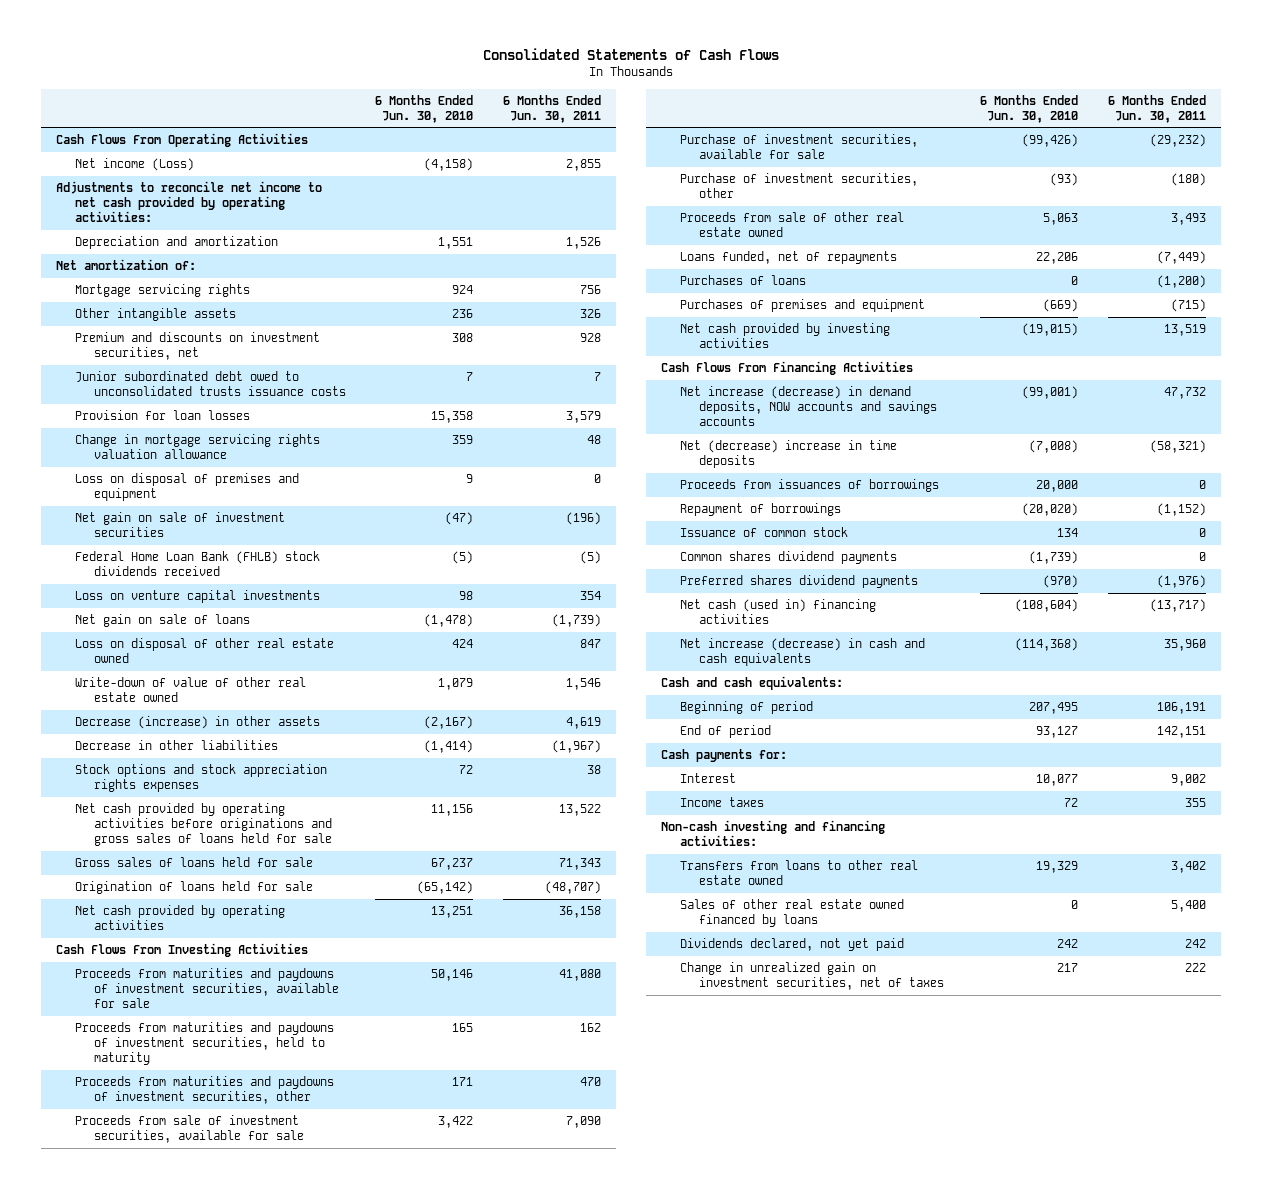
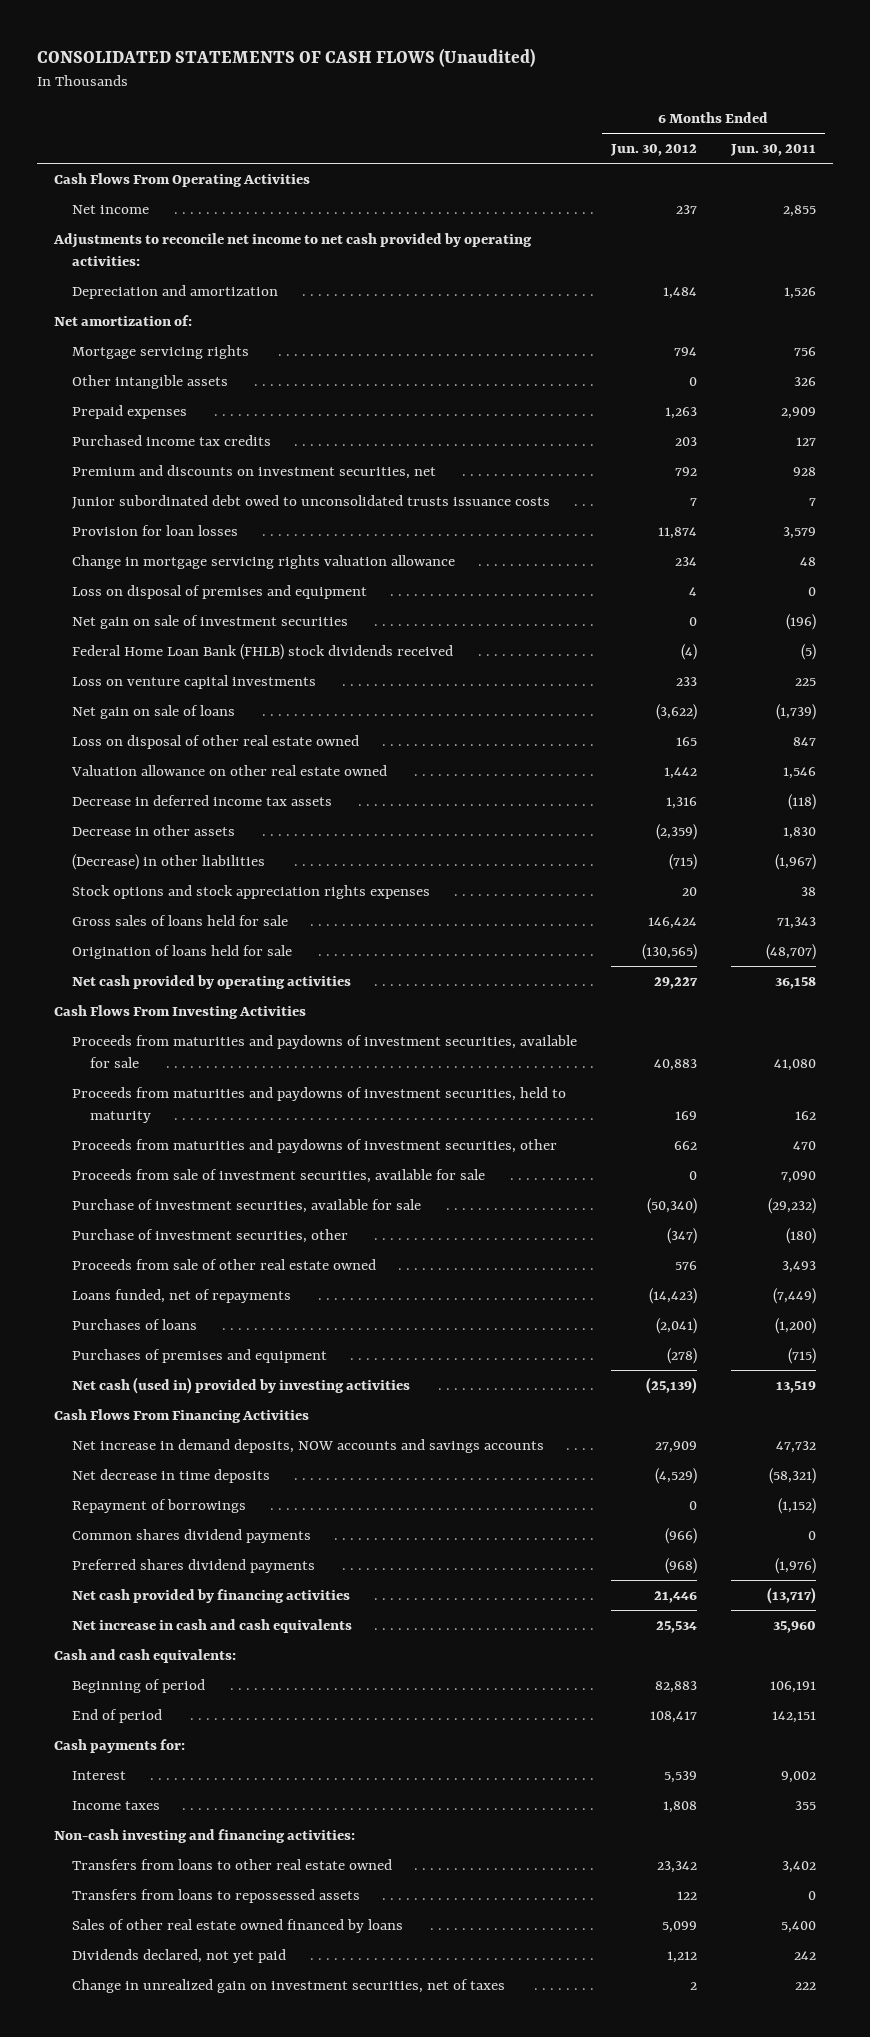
- Consolidated Statements of Cash Flows
+ CONSOLIDATED STATEMENTS OF CASH FLOWS (Unaudited)
- | 6 Months Ended Jun. 30, 2010 | 6 Months Ended Jun. 30, 2011
+ | 6 Months Ended Jun. 30, 2012 | 6 Months Ended Jun. 30, 2011
- Net income (Loss) | (4,158) | 2,855
+ Net income | 237 | 2,855
+ Prepaid expenses | 1,263 | 2,909
+ Purchased income tax credits | 203 | 127
- Loss on venture capital investments | 98 | 354
+ Loss on venture capital investments | 233 | 225
- Write-down of value of other real estate owned | 1,079 | 1,546
- Decrease (increase) in other assets | (2,167) | 4,619
- Decrease in other liabilities | (1,414) | (1,967)
+ Valuation allowance on other real estate owned | 1,442 | 1,546
+ Decrease in deferred income tax assets | 1,316 | (118)
+ Decrease in other assets | (2,359) | 1,830
+ (Decrease) in other liabilities | (715) | (1,967)
- Net cash provided by operating activities before originations and gross sales of loans held for sale | 11,156 | 13,522
- Net cash provided by investing activities | (19,015) | 13,519
+ Net cash (used in) provided by investing activities | (25,139) | 13,519
- Net increase (decrease) in demand deposits, NOW accounts and savings accounts | (99,001) | 47,732
- Net (decrease) increase in time deposits | (7,008) | (58,321)
- Proceeds from issuances of borrowings | 20,000 | 0
+ Net increase in demand deposits, NOW accounts and savings accounts | 27,909 | 47,732
+ Net decrease in time deposits | (4,529) | (58,321)
- Issuance of common stock | 134 | 0
- Net cash (used in) financing activities | (108,604) | (13,717)
- Net increase (decrease) in cash and cash equivalents | (114,368) | 35,960
+ Net cash provided by financing activities | 21,446 | (13,717)
+ Net increase in cash and cash equivalents | 25,534 | 35,960
+ Transfers from loans to repossessed assets | 122 | 0

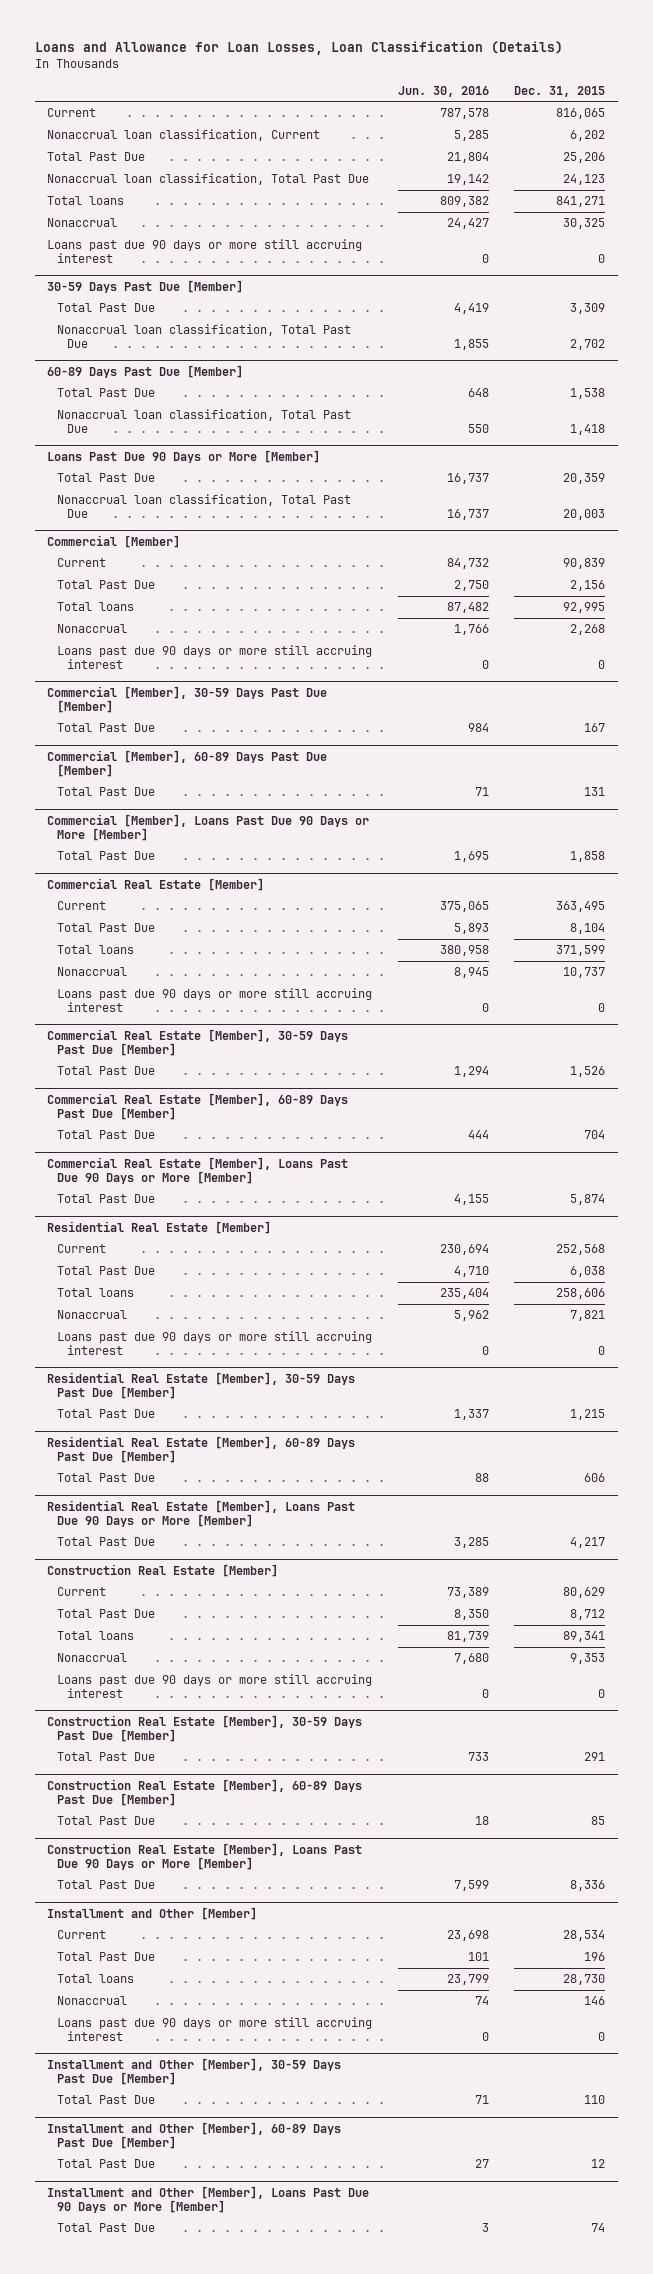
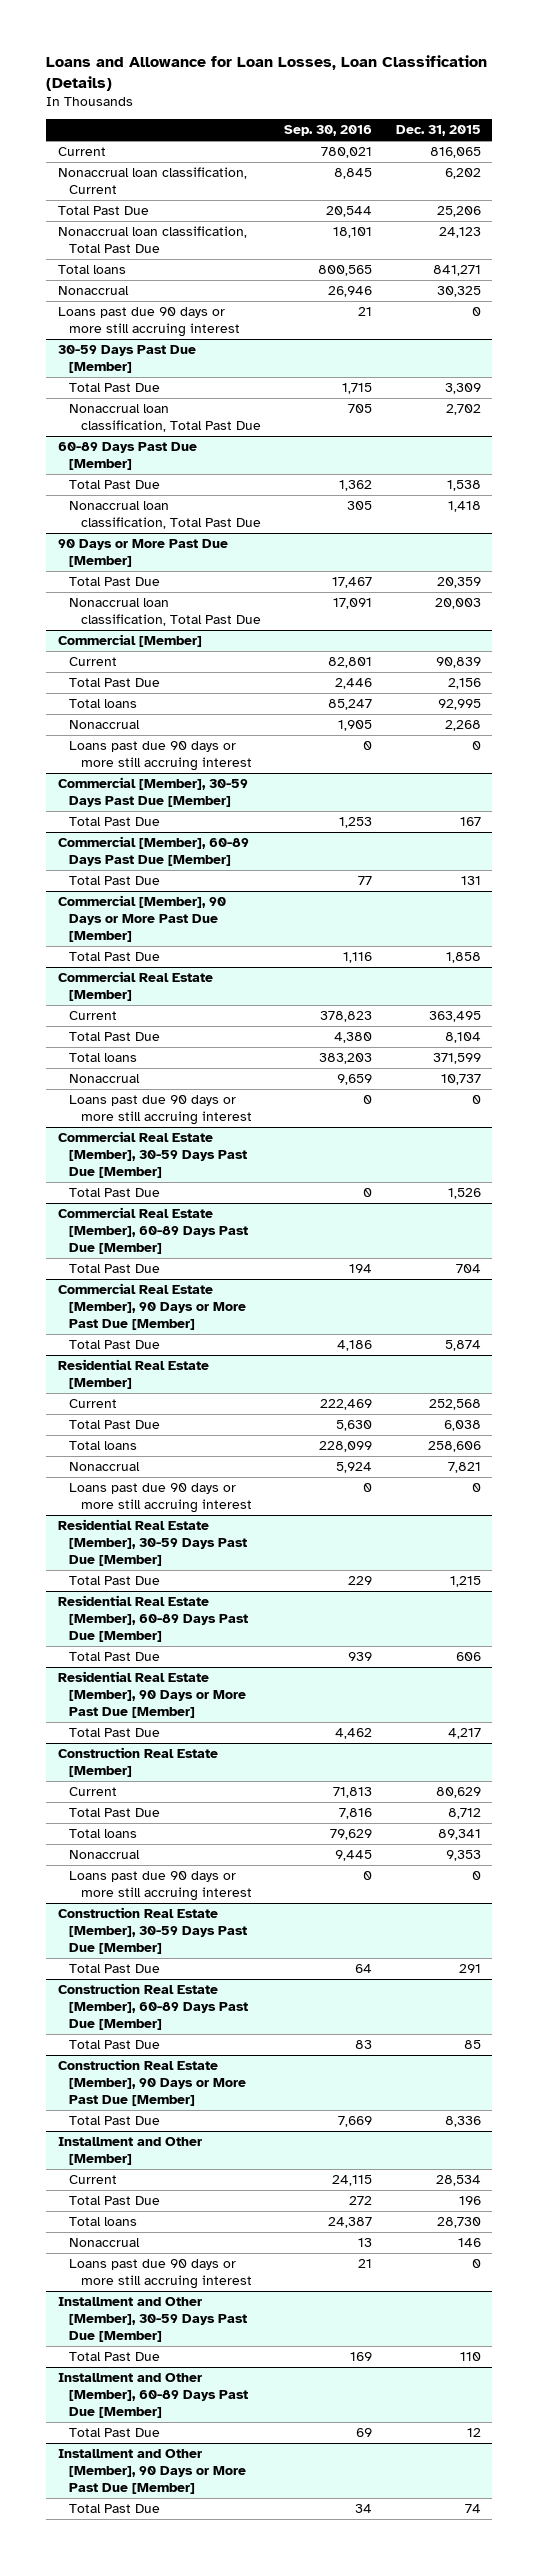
- | Jun. 30, 2016 | Dec. 31, 2015
+ | Sep. 30, 2016 | Dec. 31, 2015
- Loans Past Due 90 Days or More [Member]
+ 90 Days or More Past Due [Member]
- Commercial [Member], Loans Past Due 90 Days or More [Member]
+ Commercial [Member], 90 Days or More Past Due [Member]
- Commercial Real Estate [Member], Loans Past Due 90 Days or More [Member]
+ Commercial Real Estate [Member], 90 Days or More Past Due [Member]
- Residential Real Estate [Member], Loans Past Due 90 Days or More [Member]
+ Residential Real Estate [Member], 90 Days or More Past Due [Member]
- Construction Real Estate [Member], Loans Past Due 90 Days or More [Member]
+ Construction Real Estate [Member], 90 Days or More Past Due [Member]
- Installment and Other [Member], Loans Past Due 90 Days or More [Member]
+ Installment and Other [Member], 90 Days or More Past Due [Member]

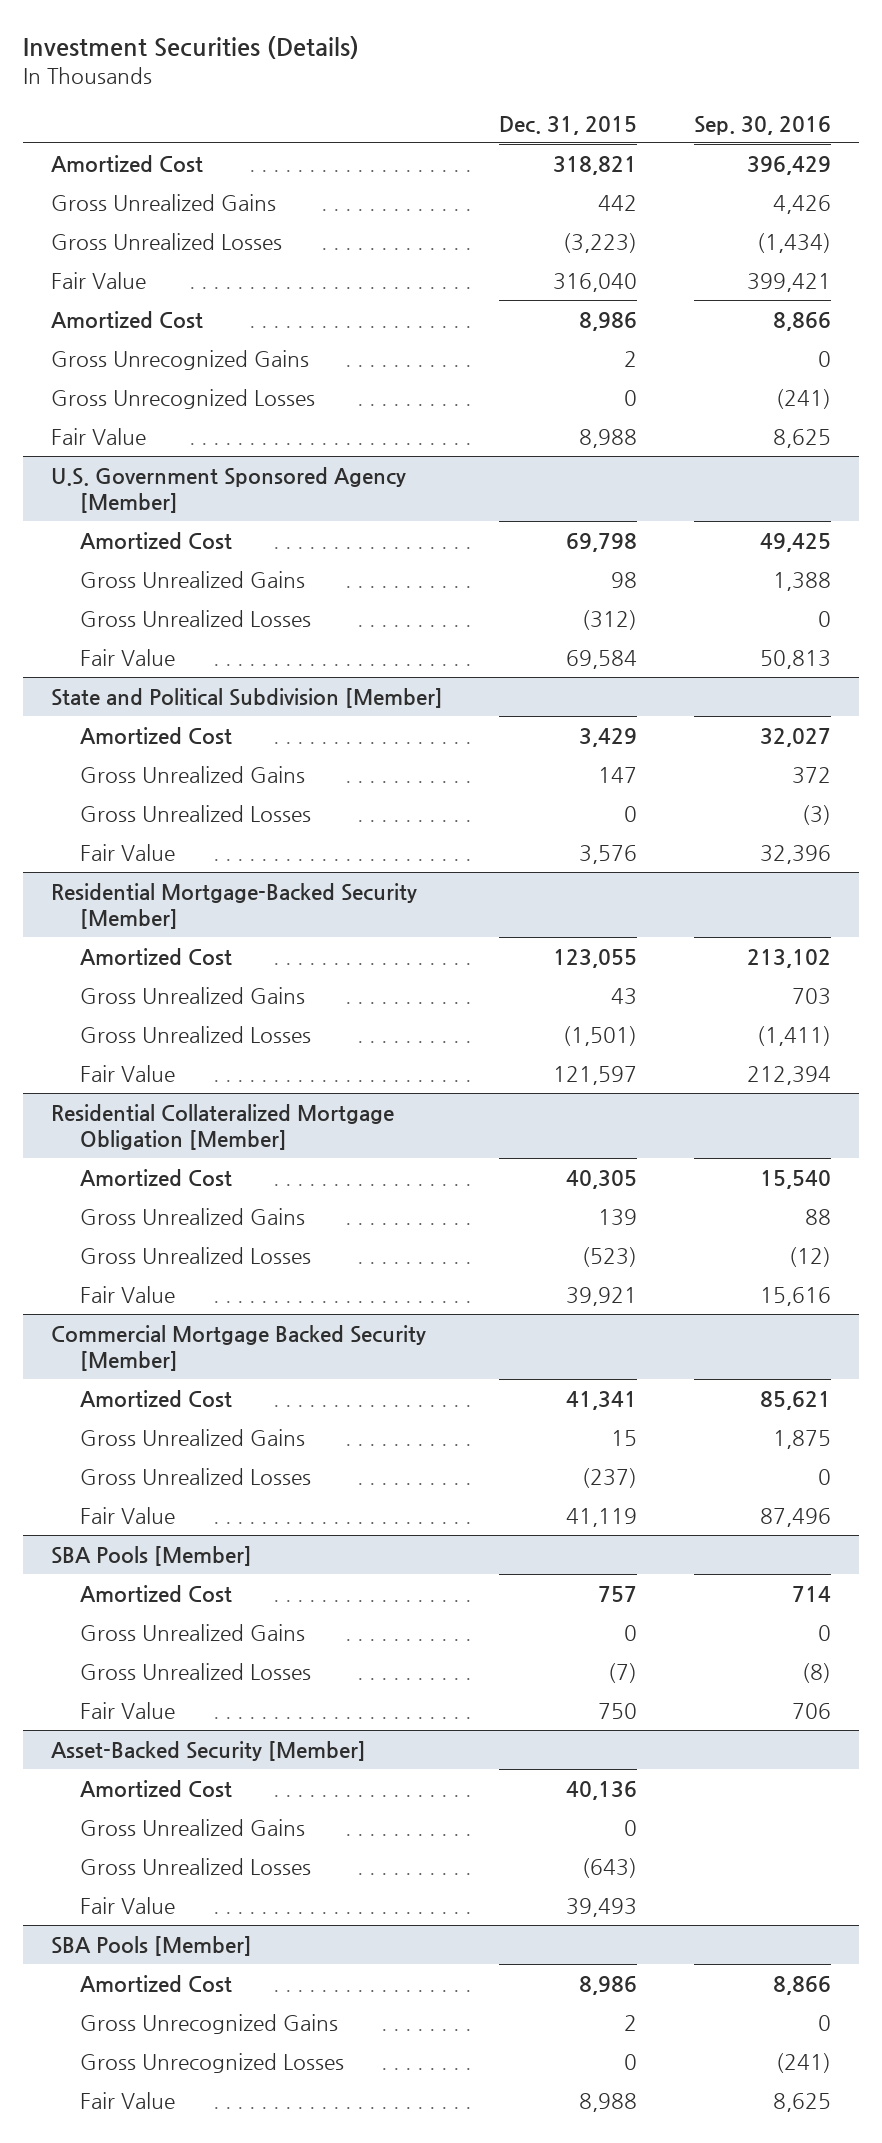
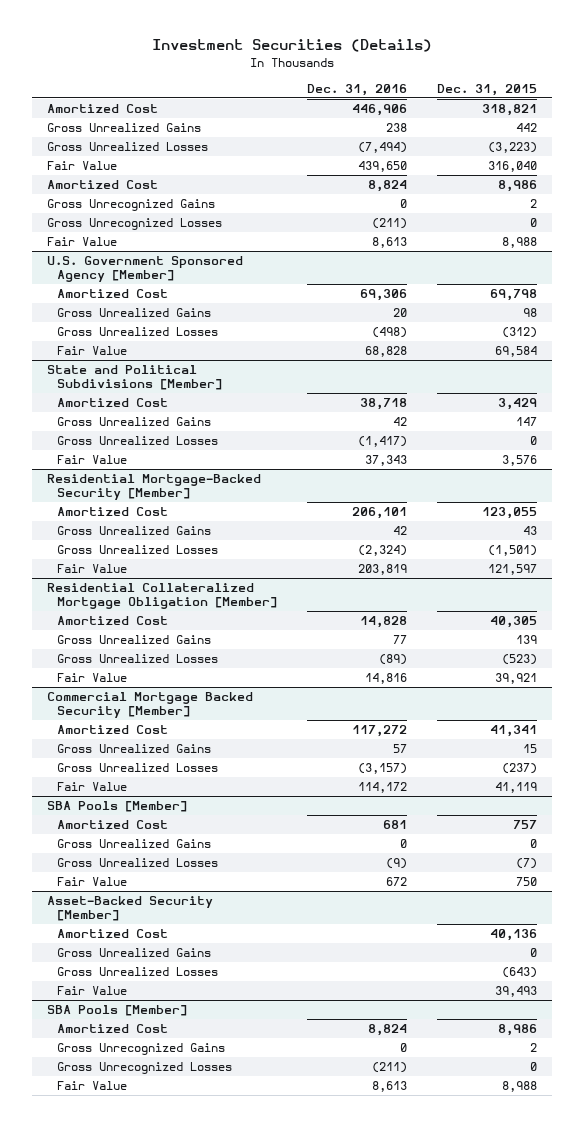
- | Dec. 31, 2015 | Sep. 30, 2016
+ | Dec. 31, 2016 | Dec. 31, 2015
- State and Political Subdivision [Member]
+ State and Political Subdivisions [Member]

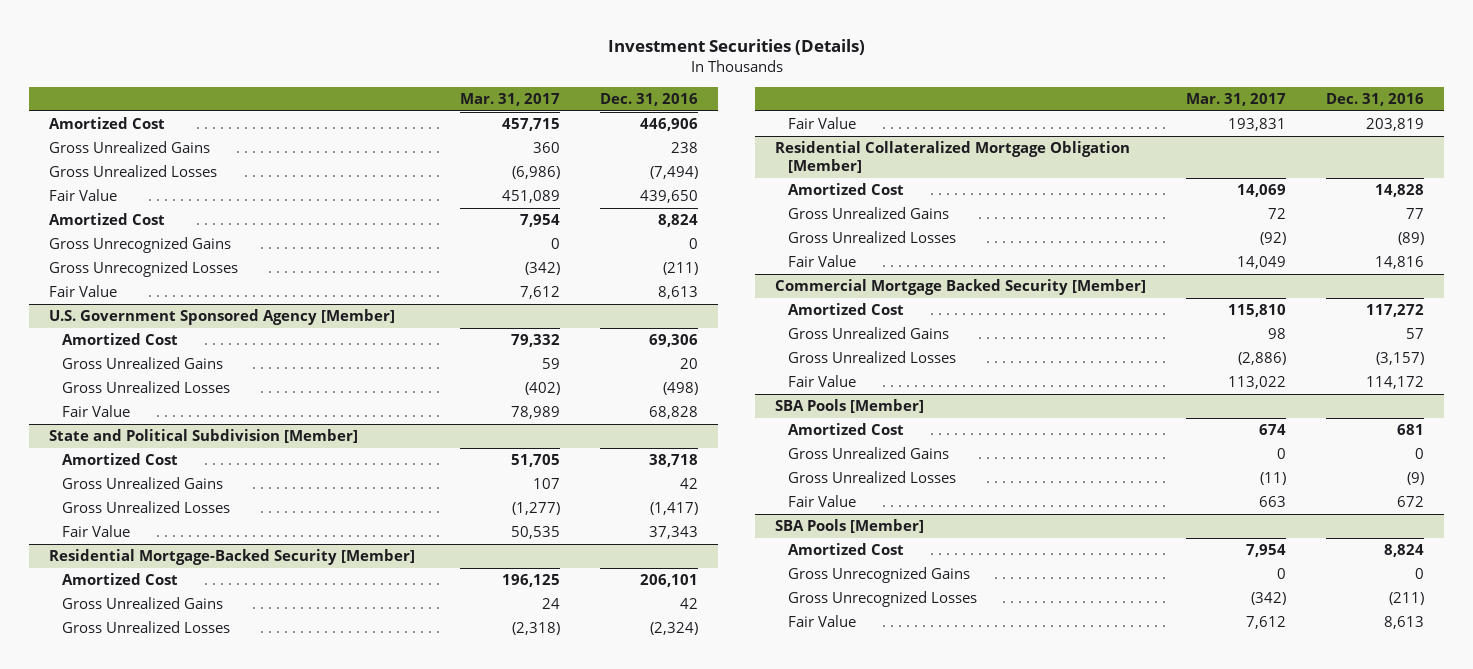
- | Dec. 31, 2016 | Dec. 31, 2015
+ | Mar. 31, 2017 | Dec. 31, 2016
- State and Political Subdivisions [Member]
+ State and Political Subdivision [Member]
- Asset-Backed Security [Member]
- Amortized Cost | | 40,136
- Gross Unrealized Gains | | 0
- Gross Unrealized Losses | | (643)
- Fair Value | | 39,493

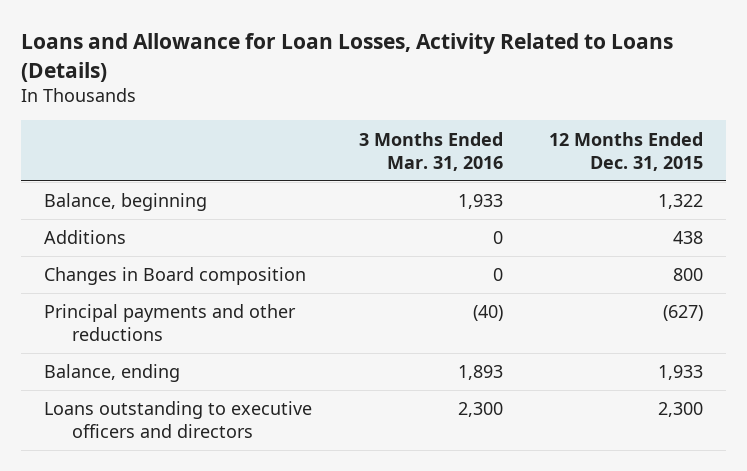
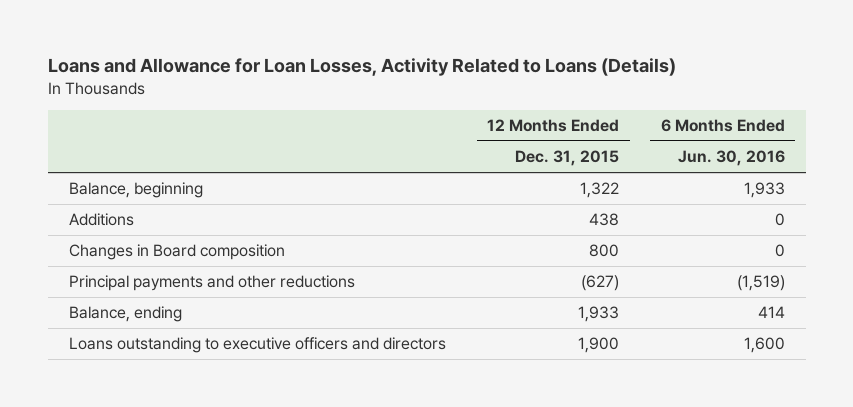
- | 3 Months Ended Mar. 31, 2016 | 12 Months Ended Dec. 31, 2015
+ | 12 Months Ended Dec. 31, 2015 | 6 Months Ended Jun. 30, 2016
- Loans outstanding to executive officers and directors | 2,300 | 2,300
+ Loans outstanding to executive officers and directors | 1,900 | 1,600

